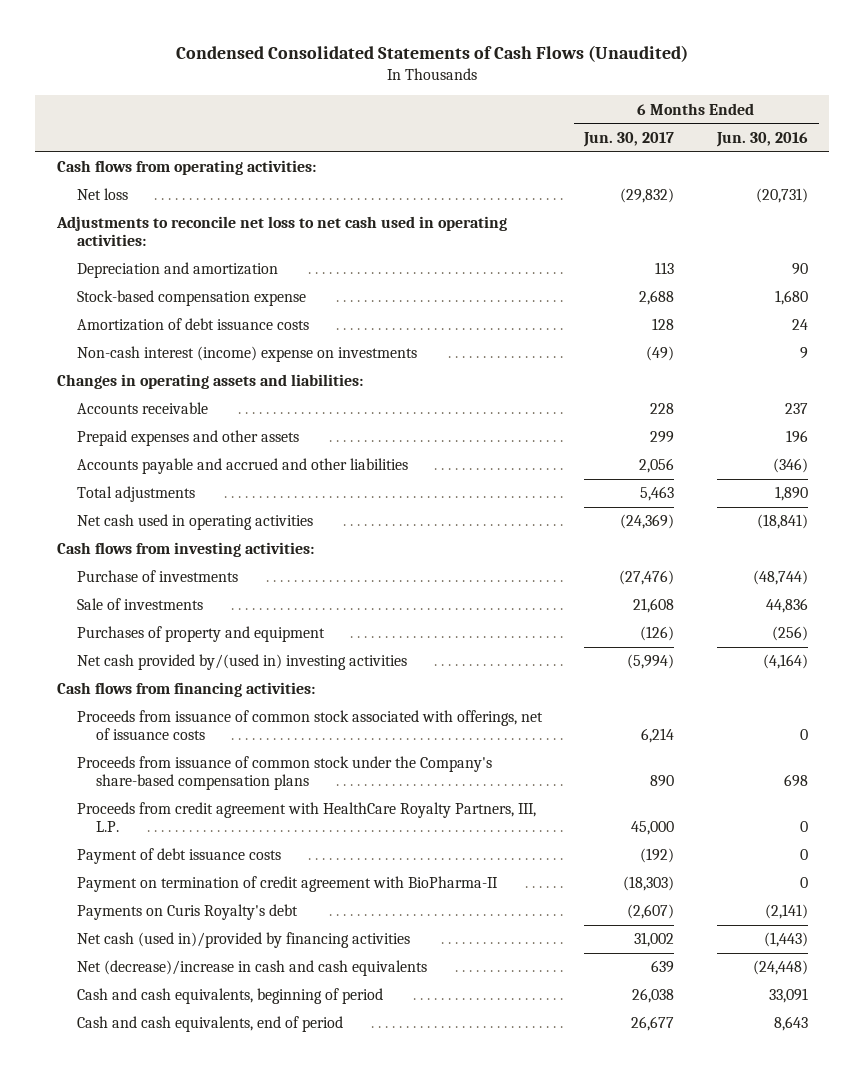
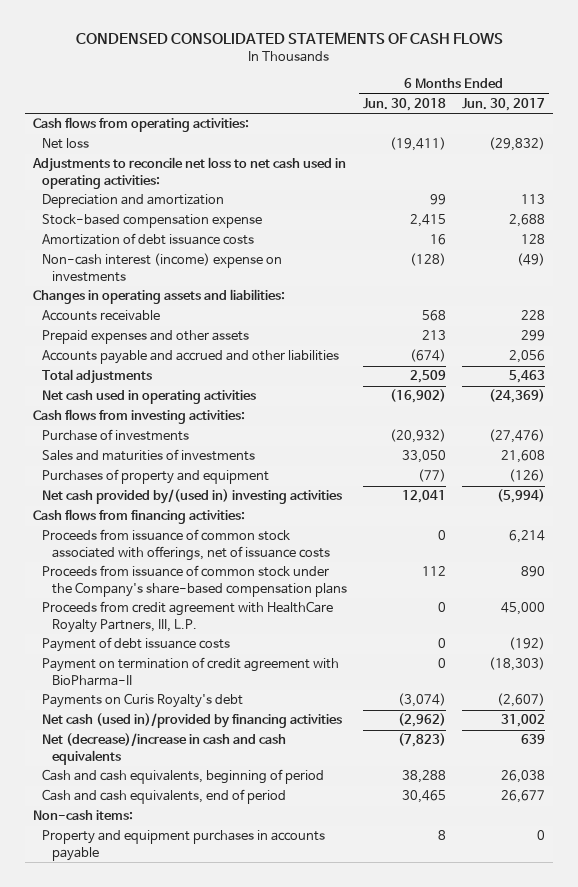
- Condensed Consolidated Statements of Cash Flows (Unaudited)
+ CONDENSED CONSOLIDATED STATEMENTS OF CASH FLOWS
- | 6 Months Ended Jun. 30, 2017 | 6 Months Ended Jun. 30, 2016
+ | 6 Months Ended Jun. 30, 2018 | 6 Months Ended Jun. 30, 2017
- Sale of investments | 21,608 | 44,836
+ Sales and maturities of investments | 33,050 | 21,608
+ Non-cash items:
+ Property and equipment purchases in accounts payable | 8 | 0

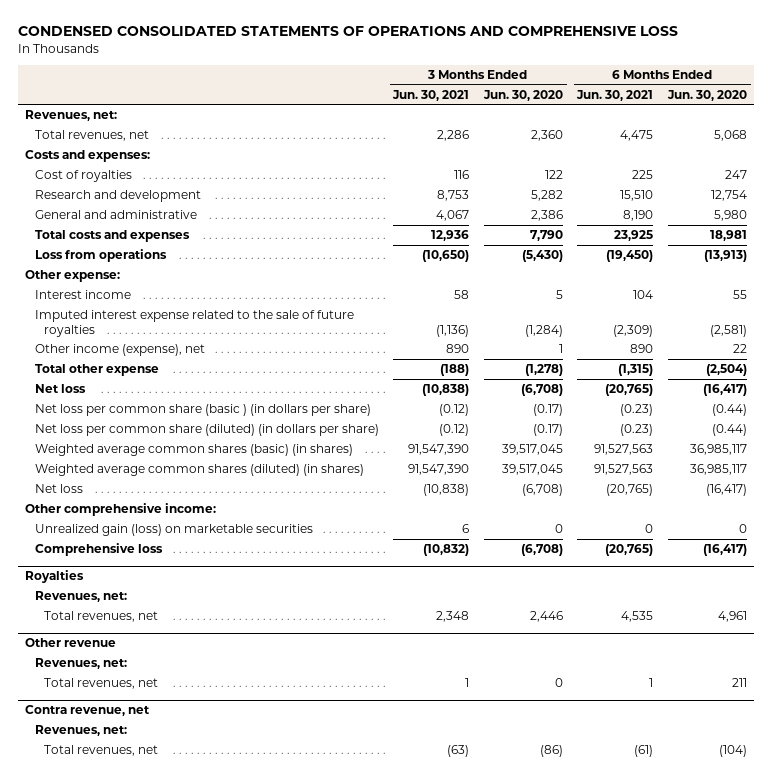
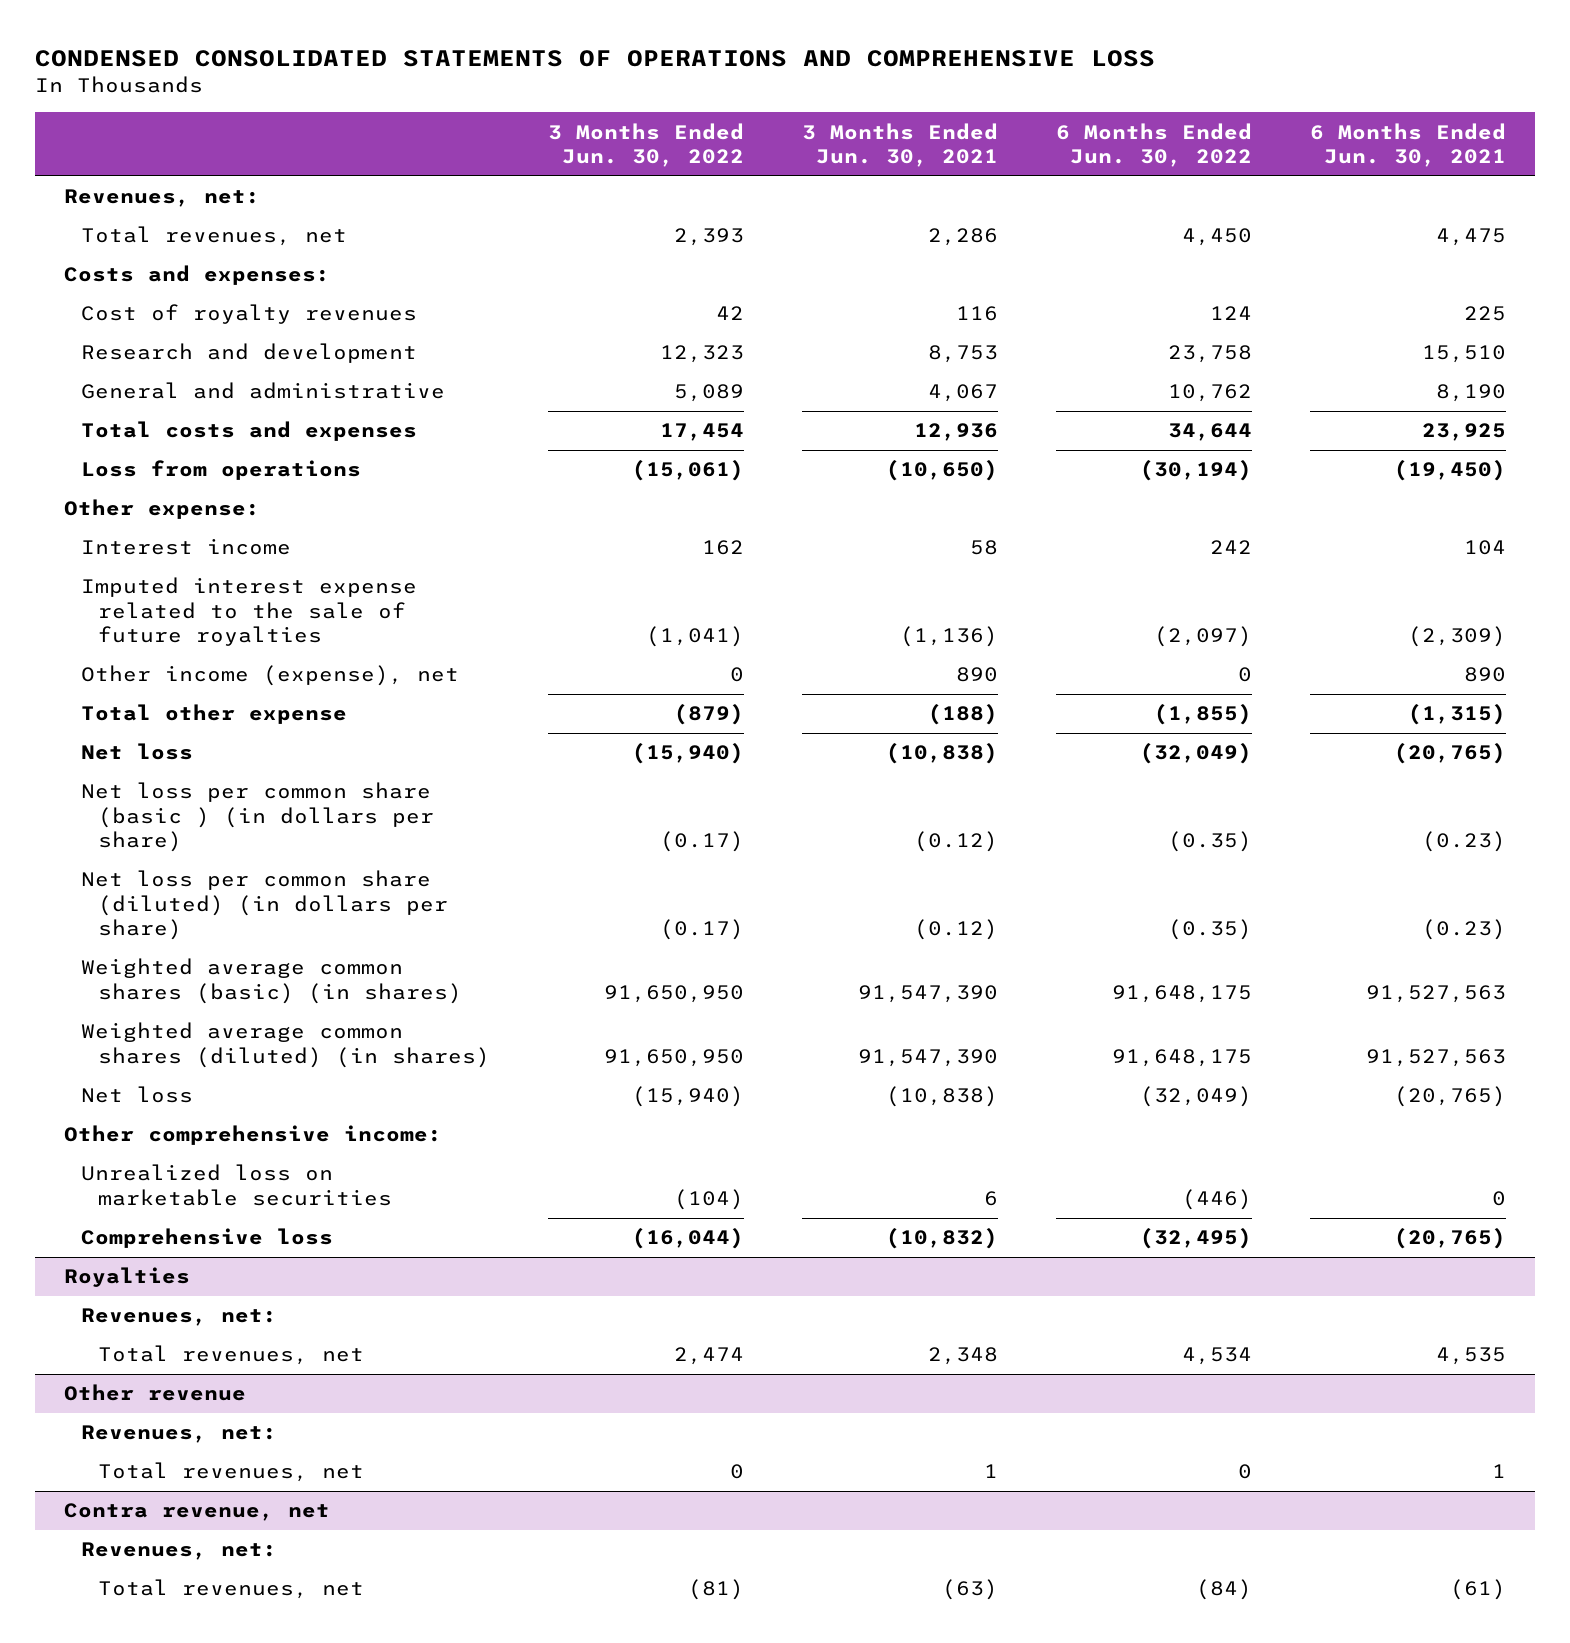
- | 3 Months Ended Jun. 30, 2021 | 3 Months Ended Jun. 30, 2020 | 6 Months Ended Jun. 30, 2021 | 6 Months Ended Jun. 30, 2020
+ | 3 Months Ended Jun. 30, 2022 | 3 Months Ended Jun. 30, 2021 | 6 Months Ended Jun. 30, 2022 | 6 Months Ended Jun. 30, 2021
- Cost of royalties | 116 | 122 | 225 | 247
+ Cost of royalty revenues | 42 | 116 | 124 | 225
- Unrealized gain (loss) on marketable securities | 6 | 0 | 0 | 0
+ Unrealized loss on marketable securities | (104) | 6 | (446) | 0

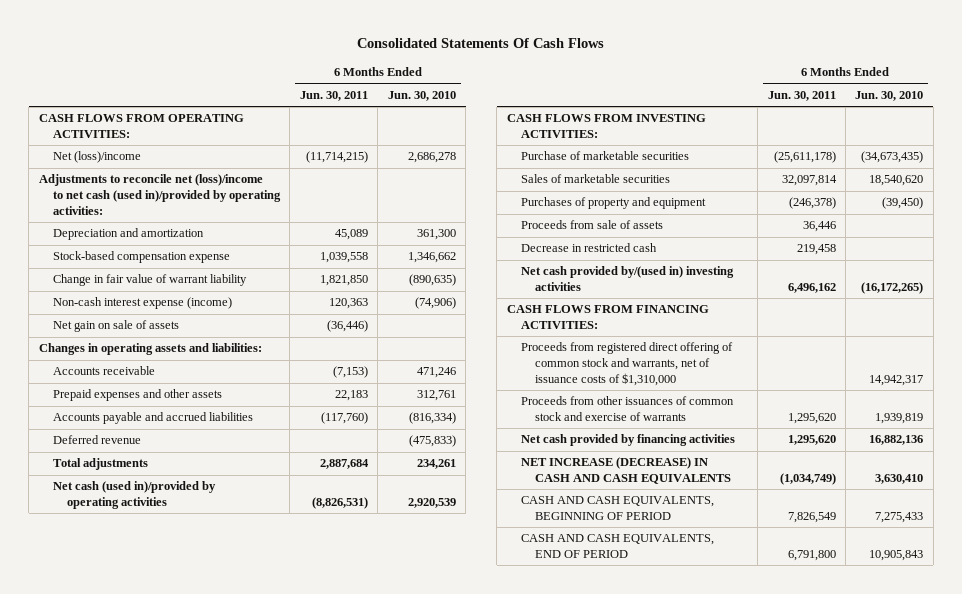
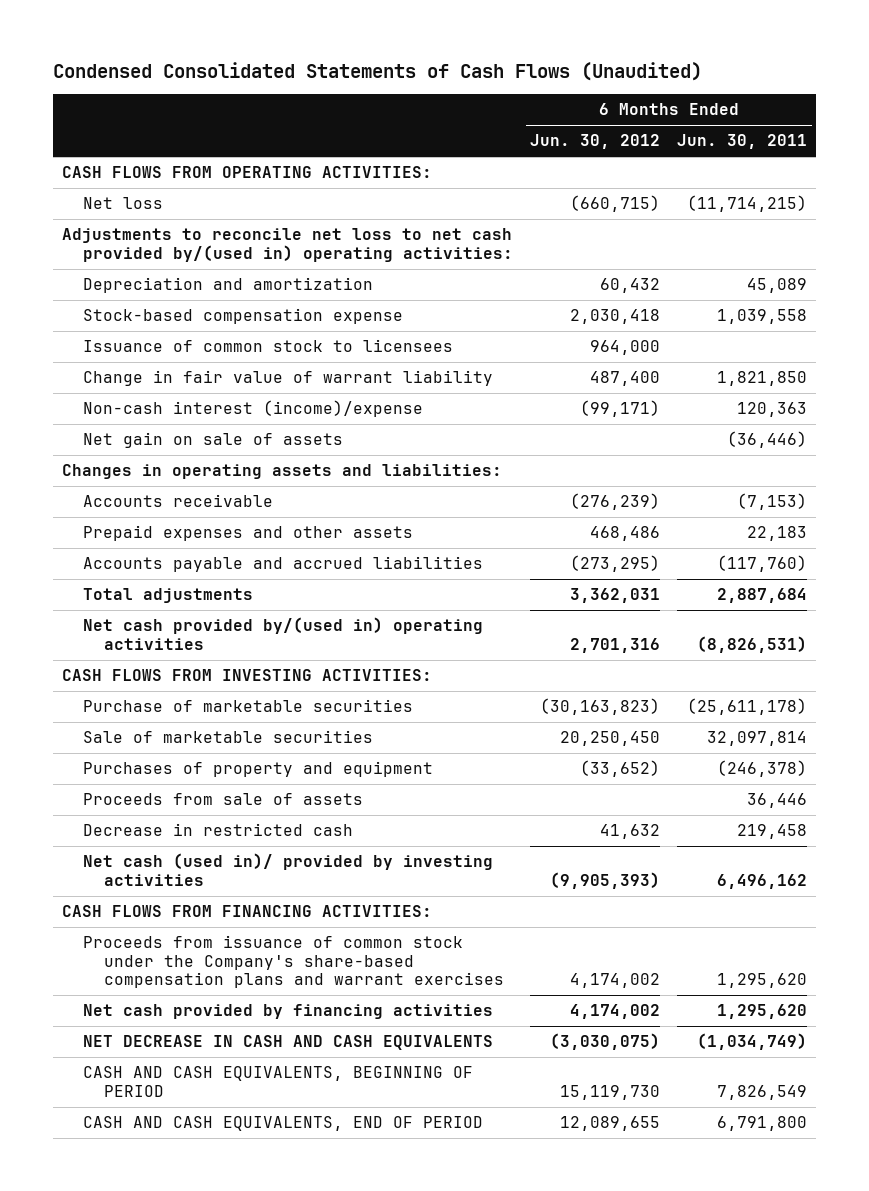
- Consolidated Statements Of Cash Flows
+ Condensed Consolidated Statements of Cash Flows (Unaudited)
- | 6 Months Ended Jun. 30, 2011 | 6 Months Ended Jun. 30, 2010
+ | 6 Months Ended Jun. 30, 2012 | 6 Months Ended Jun. 30, 2011
- Net (loss)/income | (11,714,215) | 2,686,278
- Adjustments to reconcile net (loss)/income to net cash (used in)/provided by operating activities:
+ Net loss | (660,715) | (11,714,215)
+ Adjustments to reconcile net loss to net cash provided by/(used in) operating activities:
+ Issuance of common stock to licensees | 964,000 |
- Non-cash interest expense (income) | 120,363 | (74,906)
+ Non-cash interest (income)/expense | (99,171) | 120,363
- Deferred revenue | | (475,833)
- Net cash (used in)/provided by operating activities | (8,826,531) | 2,920,539
+ Net cash provided by/(used in) operating activities | 2,701,316 | (8,826,531)
- Sales of marketable securities | 32,097,814 | 18,540,620
+ Sale of marketable securities | 20,250,450 | 32,097,814
- Net cash provided by/(used in) investing activities | 6,496,162 | (16,172,265)
+ Net cash (used in)/ provided by investing activities | (9,905,393) | 6,496,162
- Proceeds from registered direct offering of common stock and warrants, net of issuance costs of $1,310,000 | | 14,942,317
- Proceeds from other issuances of common stock and exercise of warrants | 1,295,620 | 1,939,819
+ Proceeds from issuance of common stock under the Company's share-based compensation plans and warrant exercises | 4,174,002 | 1,295,620
- NET INCREASE (DECREASE) IN CASH AND CASH EQUIVALENTS | (1,034,749) | 3,630,410
+ NET DECREASE IN CASH AND CASH EQUIVALENTS | (3,030,075) | (1,034,749)

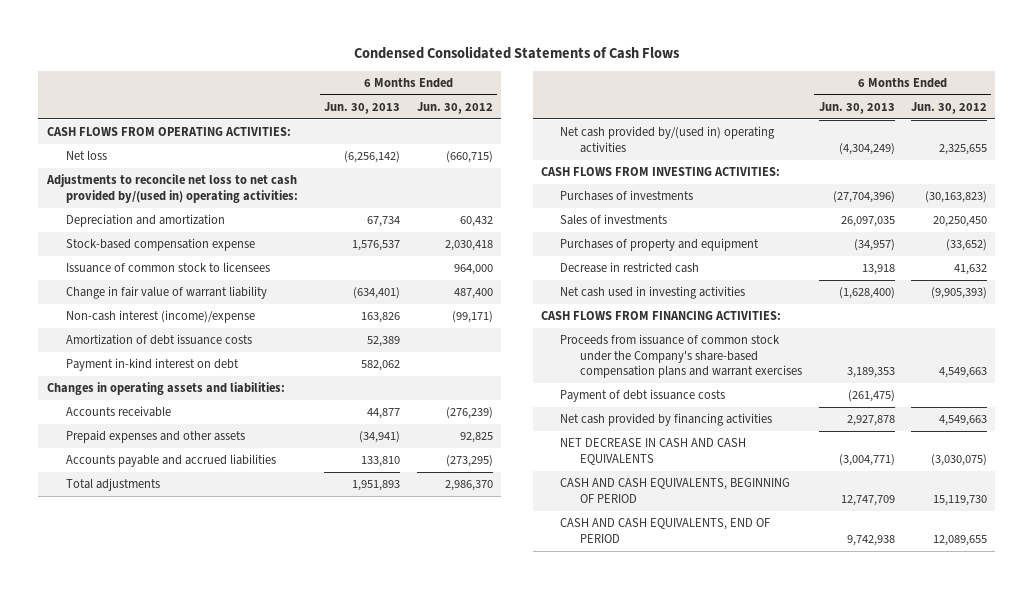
- Condensed Consolidated Statements of Cash Flows (Unaudited)
+ Condensed Consolidated Statements of Cash Flows
- | 6 Months Ended Jun. 30, 2012 | 6 Months Ended Jun. 30, 2011
+ | 6 Months Ended Jun. 30, 2013 | 6 Months Ended Jun. 30, 2012
- Net gain on sale of assets | | (36,446)
+ Amortization of debt issuance costs | 52,389 |
+ Payment in-kind interest on debt | 582,062 |
- Prepaid expenses and other assets | 468,486 | 22,183
+ Prepaid expenses and other assets | (34,941) | 92,825
- Total adjustments | 3,362,031 | 2,887,684
- Net cash provided by/(used in) operating activities | 2,701,316 | (8,826,531)
+ Total adjustments | 1,951,893 | 2,986,370
+ Net cash provided by/(used in) operating activities | (4,304,249) | 2,325,655
- Purchase of marketable securities | (30,163,823) | (25,611,178)
- Sale of marketable securities | 20,250,450 | 32,097,814
+ Purchases of investments | (27,704,396) | (30,163,823)
+ Sales of investments | 26,097,035 | 20,250,450
- Proceeds from sale of assets | | 36,446
- Net cash (used in)/ provided by investing activities | (9,905,393) | 6,496,162
+ Net cash used in investing activities | (1,628,400) | (9,905,393)
- Proceeds from issuance of common stock under the Company's share-based compensation plans and warrant exercises | 4,174,002 | 1,295,620
- Net cash provided by financing activities | 4,174,002 | 1,295,620
+ Proceeds from issuance of common stock under the Company's share-based compensation plans and warrant exercises | 3,189,353 | 4,549,663
+ Payment of debt issuance costs | (261,475) |
+ Net cash provided by financing activities | 2,927,878 | 4,549,663

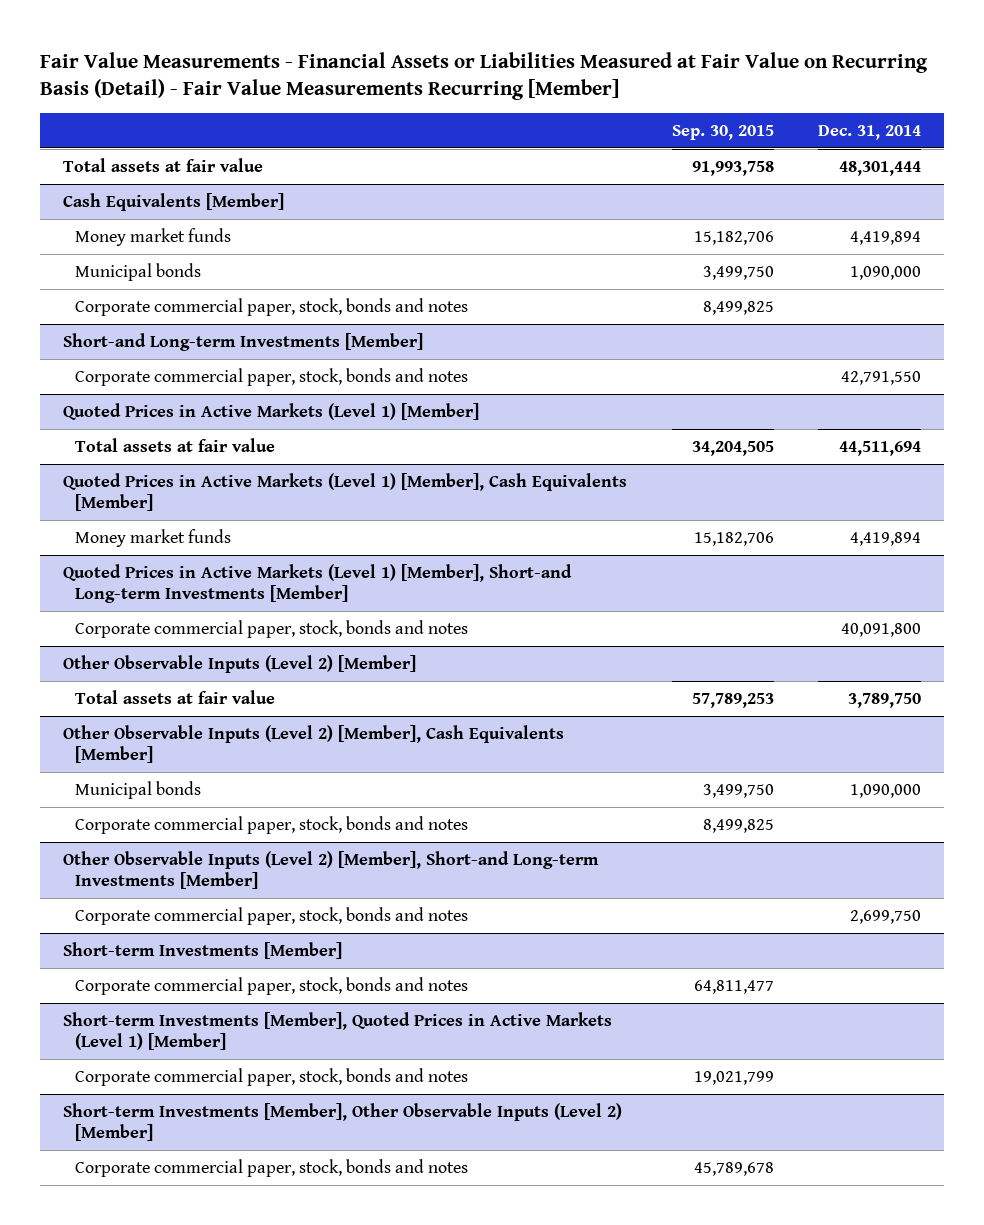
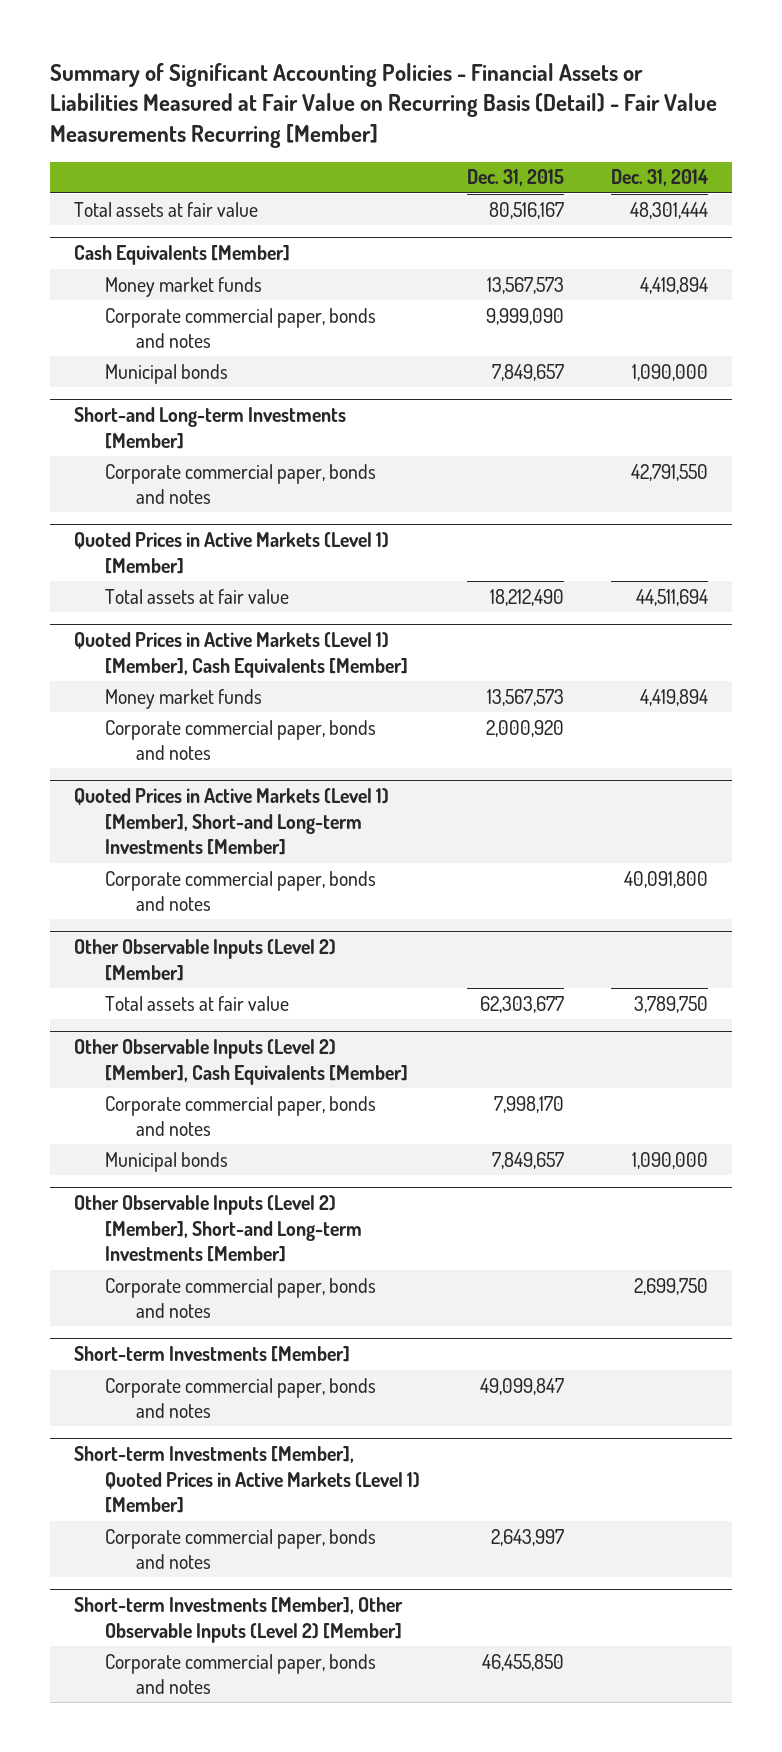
- Fair Value Measurements - Financial Assets or Liabilities Measured at Fair Value on Recurring Basis (Detail) - Fair Value Measurements Recurring [Member]
+ Summary of Significant Accounting Policies - Financial Assets or Liabilities Measured at Fair Value on Recurring Basis (Detail) - Fair Value Measurements Recurring [Member]
- | Sep. 30, 2015 | Dec. 31, 2014
+ | Dec. 31, 2015 | Dec. 31, 2014
@ Cash Equivalents [Member]
+ Corporate commercial paper, bonds and notes | 9,999,090 |
- Corporate commercial paper, stock, bonds and notes | 8,499,825 |
@ Short-and Long-term Investments [Member]
- Corporate commercial paper, stock, bonds and notes | | 42,791,550
+ Corporate commercial paper, bonds and notes | | 42,791,550
@ Quoted Prices in Active Markets (Level 1) [Member], Cash Equivalents [Member]
+ Corporate commercial paper, bonds and notes | 2,000,920 |
@ Quoted Prices in Active Markets (Level 1) [Member], Short-and Long-term Investments [Member]
- Corporate commercial paper, stock, bonds and notes | | 40,091,800
+ Corporate commercial paper, bonds and notes | | 40,091,800
@ Other Observable Inputs (Level 2) [Member], Cash Equivalents [Member]
+ Corporate commercial paper, bonds and notes | 7,998,170 |
- Corporate commercial paper, stock, bonds and notes | 8,499,825 |
@ Other Observable Inputs (Level 2) [Member], Short-and Long-term Investments [Member]
- Corporate commercial paper, stock, bonds and notes | | 2,699,750
+ Corporate commercial paper, bonds and notes | | 2,699,750
@ Short-term Investments [Member]
- Corporate commercial paper, stock, bonds and notes | 64,811,477 |
+ Corporate commercial paper, bonds and notes | 49,099,847 |
@ Short-term Investments [Member], Quoted Prices in Active Markets (Level 1) [Member]
- Corporate commercial paper, stock, bonds and notes | 19,021,799 |
+ Corporate commercial paper, bonds and notes | 2,643,997 |
@ Short-term Investments [Member], Other Observable Inputs (Level 2) [Member]
- Corporate commercial paper, stock, bonds and notes | 45,789,678 |
+ Corporate commercial paper, bonds and notes | 46,455,850 |

